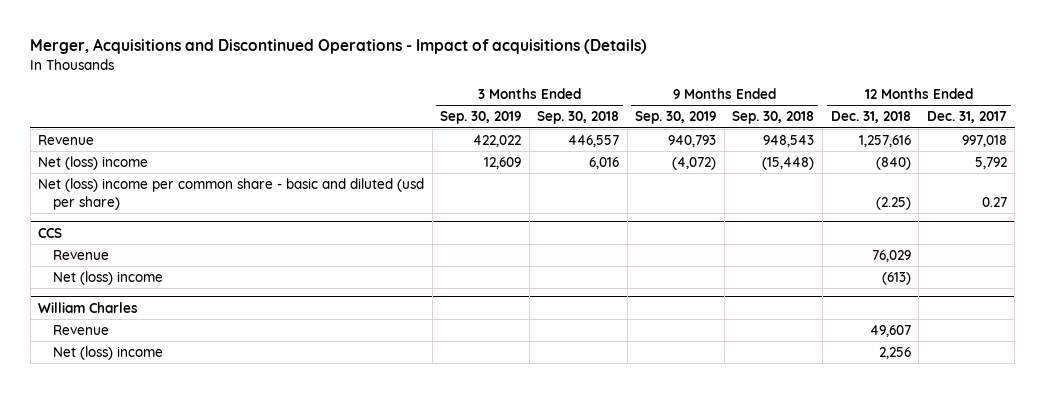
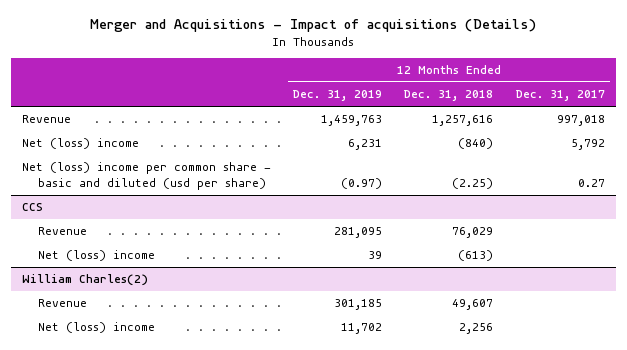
- Merger, Acquisitions and Discontinued Operations - Impact of acquisitions (Details)
+ Merger and Acquisitions - Impact of acquisitions (Details)
- | 3 Months Ended Sep. 30, 2019 | 3 Months Ended Sep. 30, 2018 | 9 Months Ended Sep. 30, 2019 | 9 Months Ended Sep. 30, 2018 | 12 Months Ended Dec. 31, 2018 | 12 Months Ended Dec. 31, 2017
+ | 12 Months Ended Dec. 31, 2019 | 12 Months Ended Dec. 31, 2018 | 12 Months Ended Dec. 31, 2017
- William Charles
+ William Charles(2)

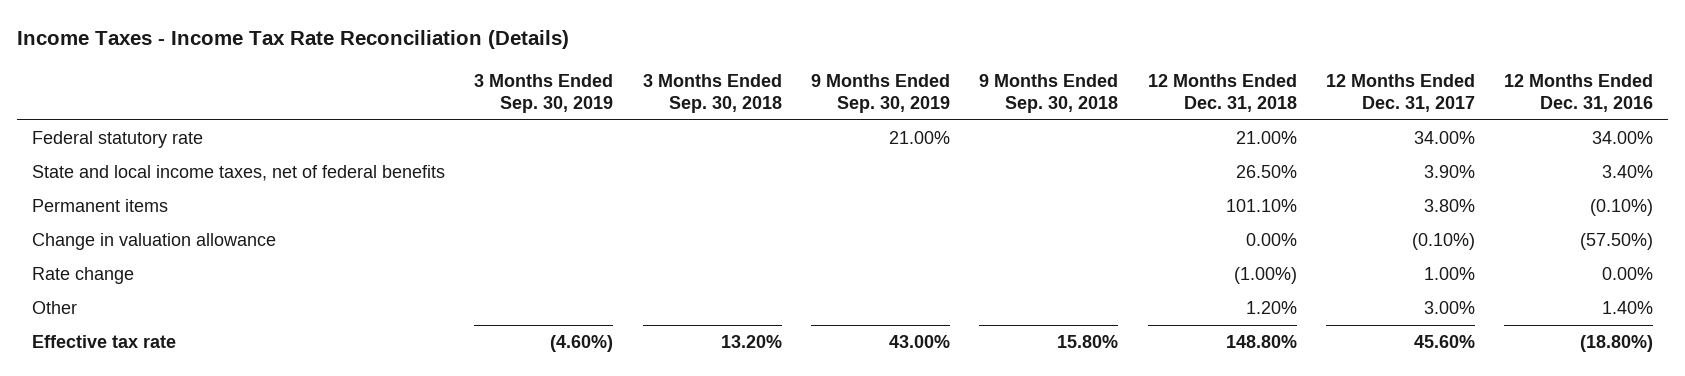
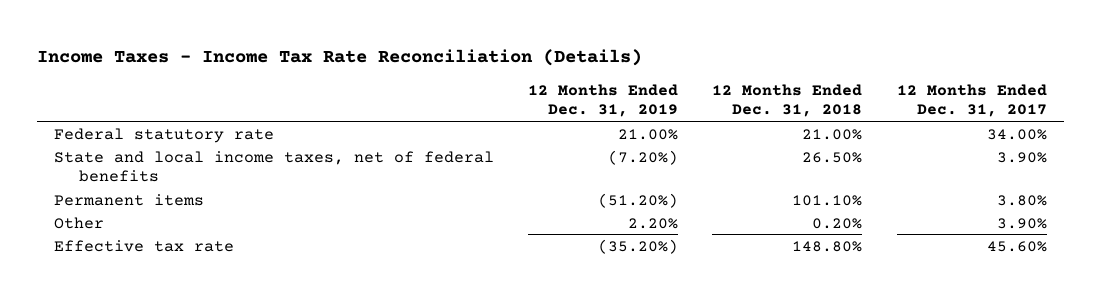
- | 3 Months Ended Sep. 30, 2019 | 3 Months Ended Sep. 30, 2018 | 9 Months Ended Sep. 30, 2019 | 9 Months Ended Sep. 30, 2018 | 12 Months Ended Dec. 31, 2018 | 12 Months Ended Dec. 31, 2017 | 12 Months Ended Dec. 31, 2016
+ | 12 Months Ended Dec. 31, 2019 | 12 Months Ended Dec. 31, 2018 | 12 Months Ended Dec. 31, 2017
- Change in valuation allowance | | | | | 0.00% | (0.10%) | (57.50%)
- Rate change | | | | | (1.00%) | 1.00% | 0.00%
- Other | | | | | 1.20% | 3.00% | 1.40%
+ Other | 2.20% | 0.20% | 3.90%

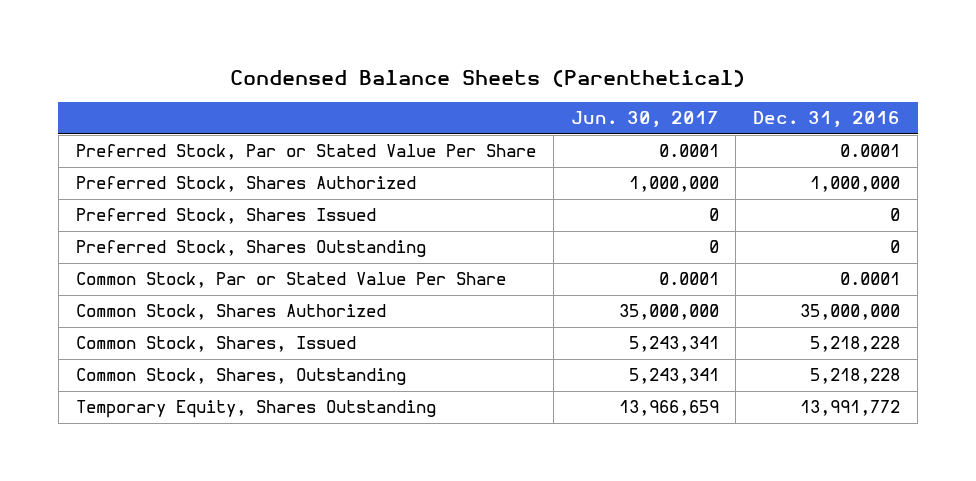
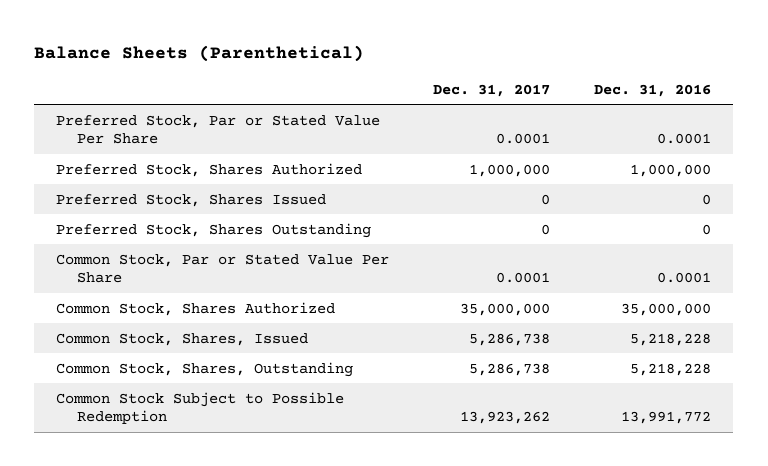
- Condensed Balance Sheets (Parenthetical)
+ Balance Sheets (Parenthetical)
- | Jun. 30, 2017 | Dec. 31, 2016
+ | Dec. 31, 2017 | Dec. 31, 2016
- Temporary Equity, Shares Outstanding | 13,966,659 | 13,991,772
+ Common Stock Subject to Possible Redemption | 13,923,262 | 13,991,772

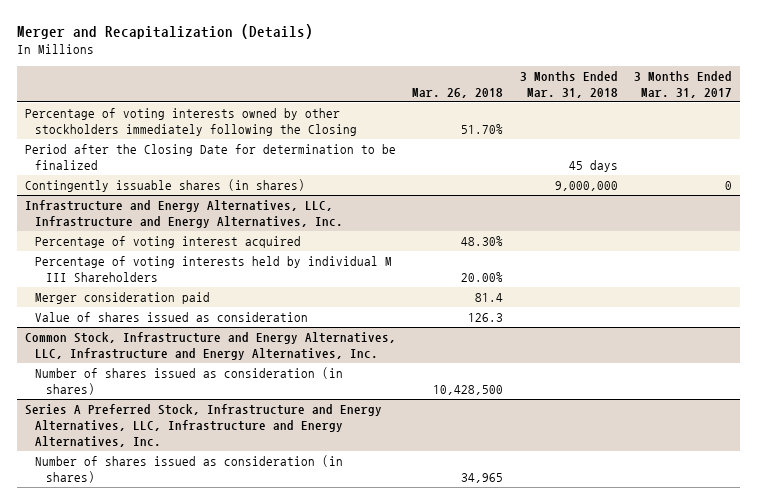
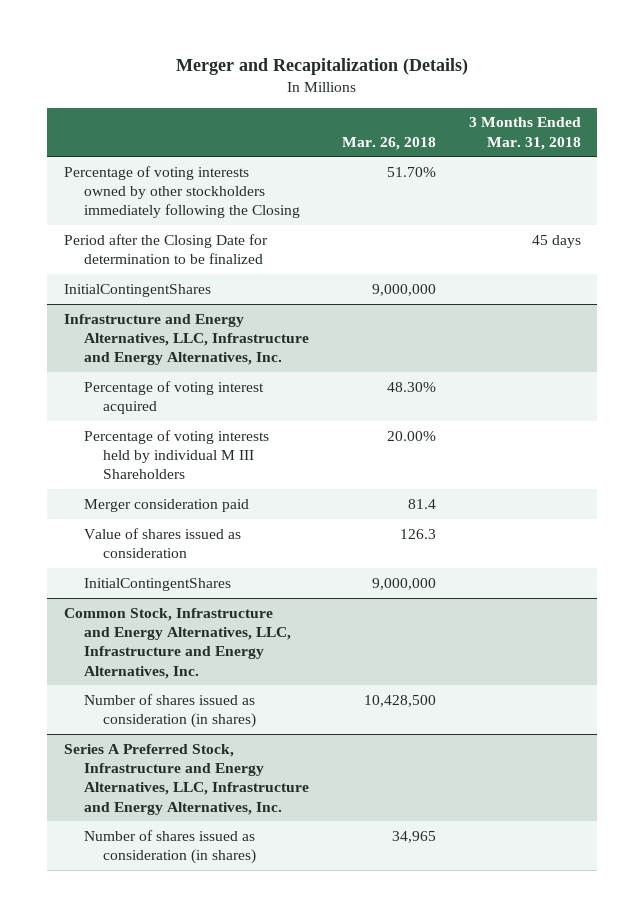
- | Mar. 26, 2018 | 3 Months Ended Mar. 31, 2018 | 3 Months Ended Mar. 31, 2017
+ | Mar. 26, 2018 | 3 Months Ended Mar. 31, 2018
- Contingently issuable shares (in shares) | | 9,000,000 | 0
+ InitialContingentShares | 9,000,000 |
@ Infrastructure and Energy Alternatives, LLC, Infrastructure and Energy Alternatives, Inc.
+ InitialContingentShares | 9,000,000 |

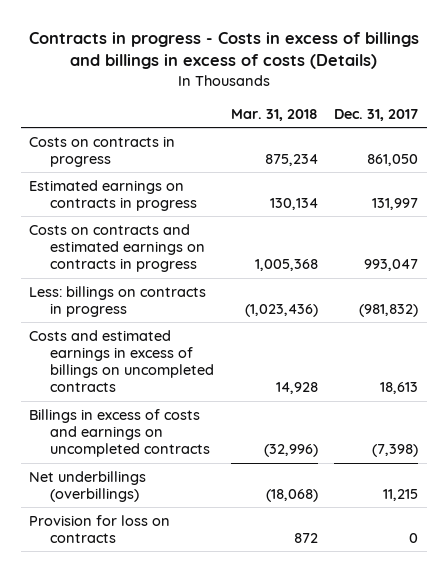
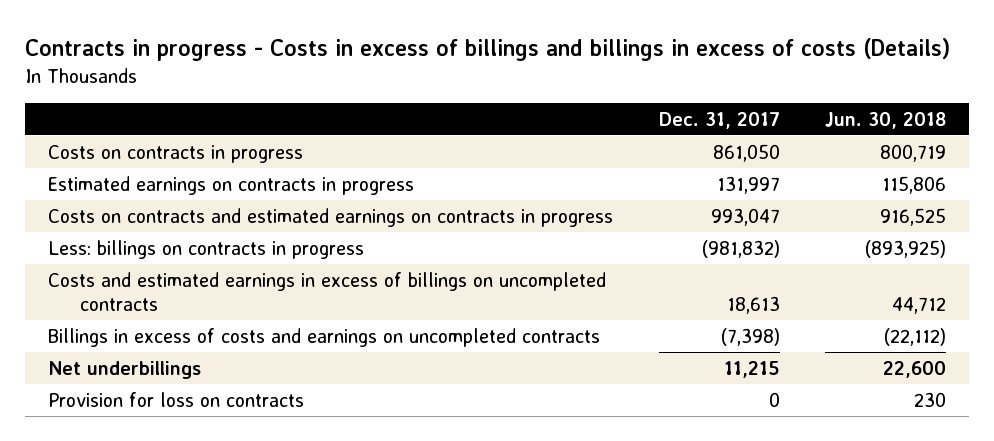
- | Mar. 31, 2018 | Dec. 31, 2017
+ | Dec. 31, 2017 | Jun. 30, 2018
- Net underbillings (overbillings) | (18,068) | 11,215
+ Net underbillings | 11,215 | 22,600

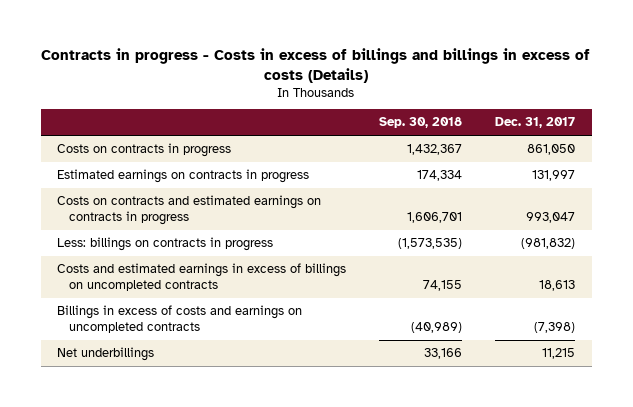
- | Dec. 31, 2017 | Jun. 30, 2018
+ | Sep. 30, 2018 | Dec. 31, 2017
- Provision for loss on contracts | 0 | 230

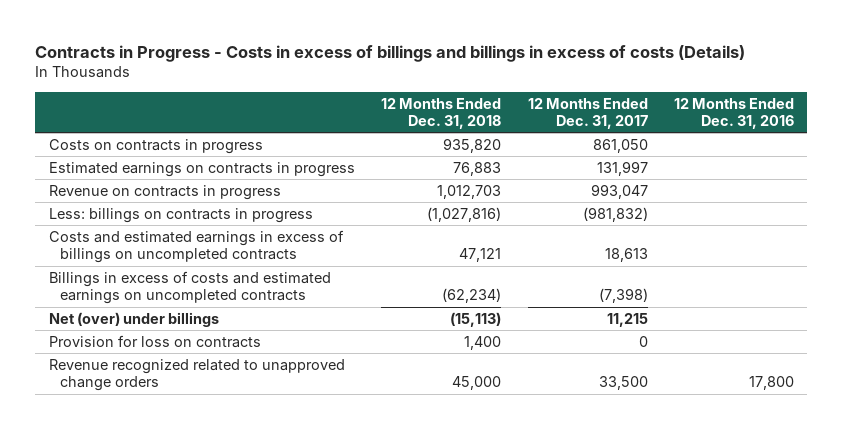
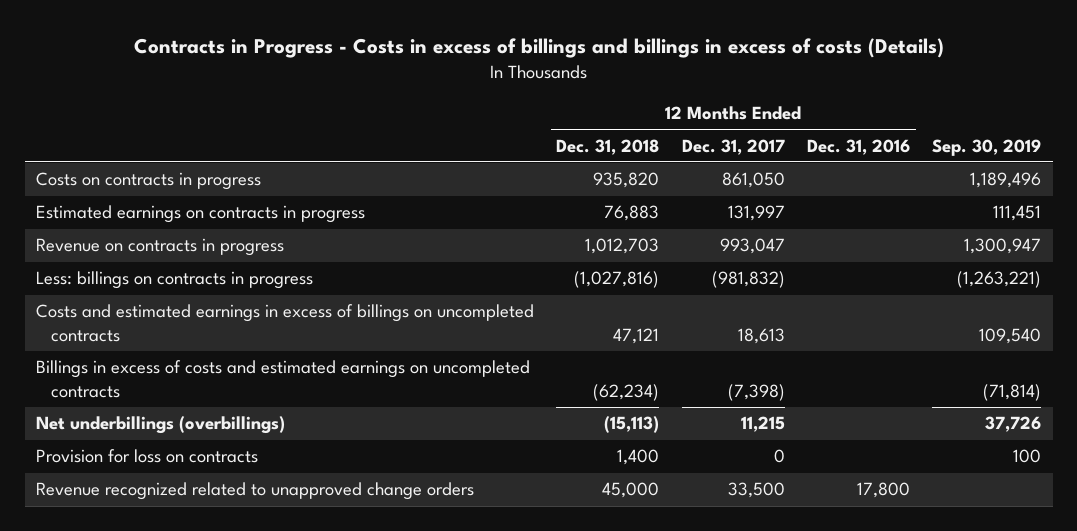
- | 12 Months Ended Dec. 31, 2018 | 12 Months Ended Dec. 31, 2017 | 12 Months Ended Dec. 31, 2016
+ | 12 Months Ended Dec. 31, 2018 | 12 Months Ended Dec. 31, 2017 | 12 Months Ended Dec. 31, 2016 | Sep. 30, 2019
- Net (over) under billings | (15,113) | 11,215 |
+ Net underbillings (overbillings) | (15,113) | 11,215 | | 37,726

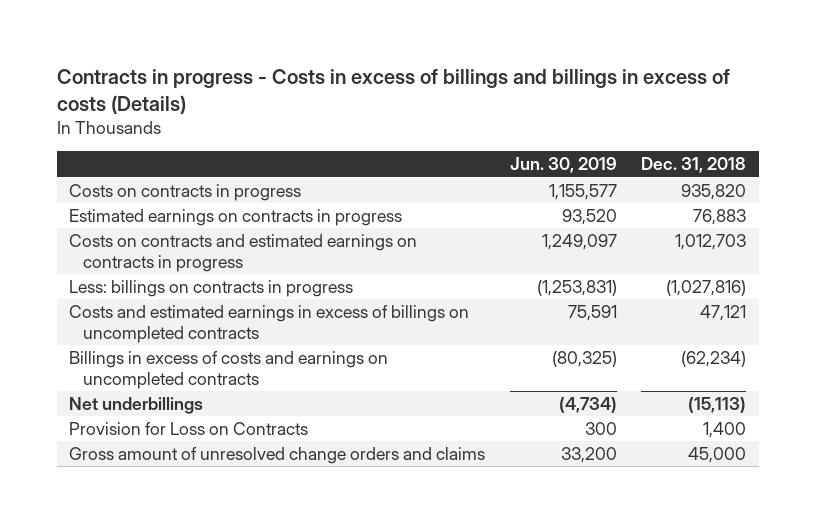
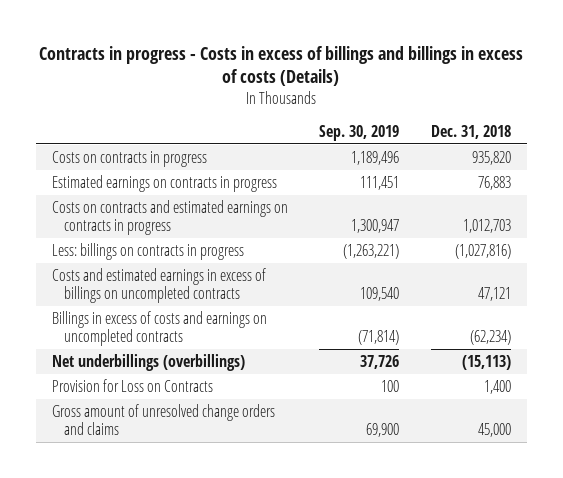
- | Jun. 30, 2019 | Dec. 31, 2018
+ | Sep. 30, 2019 | Dec. 31, 2018
- Net underbillings | (4,734) | (15,113)
+ Net underbillings (overbillings) | 37,726 | (15,113)

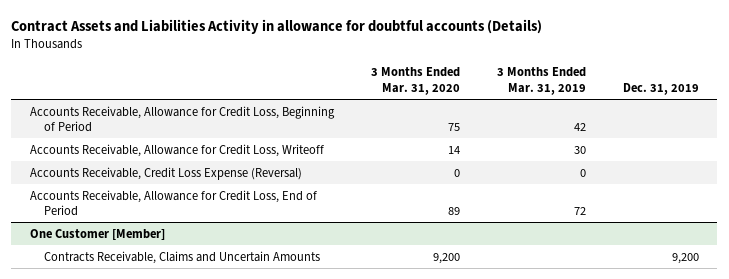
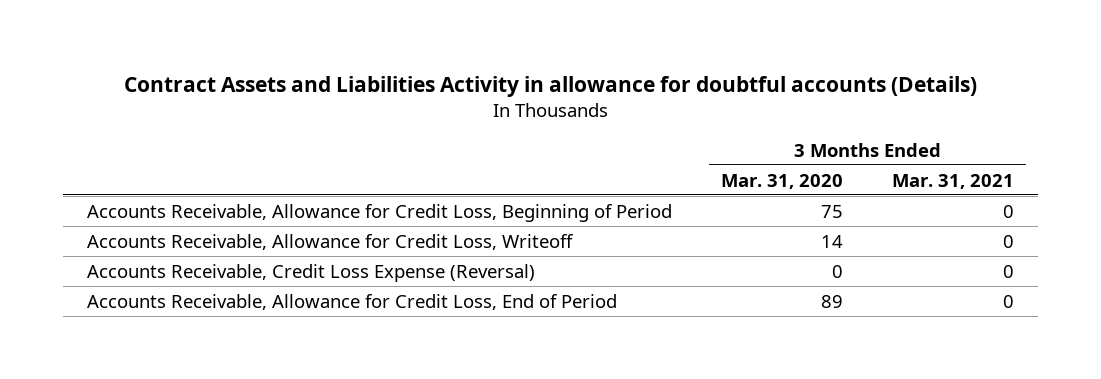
- | 3 Months Ended Mar. 31, 2020 | 3 Months Ended Mar. 31, 2019 | Dec. 31, 2019
+ | 3 Months Ended Mar. 31, 2020 | 3 Months Ended Mar. 31, 2021
- One Customer [Member]
- Contracts Receivable, Claims and Uncertain Amounts | 9,200 | | 9,200

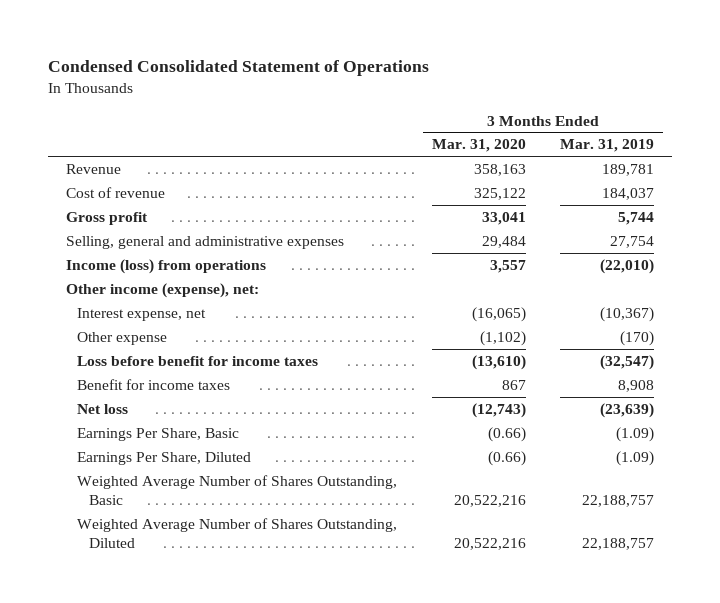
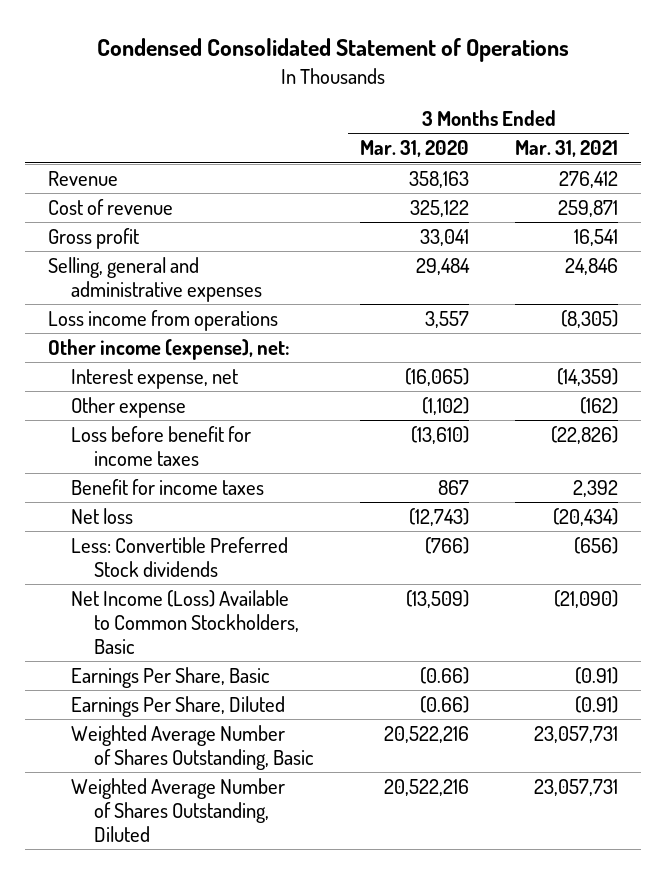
- | 3 Months Ended Mar. 31, 2020 | 3 Months Ended Mar. 31, 2019
+ | 3 Months Ended Mar. 31, 2020 | 3 Months Ended Mar. 31, 2021
- Income (loss) from operations | 3,557 | (22,010)
+ Loss income from operations | 3,557 | (8,305)
+ Less: Convertible Preferred Stock dividends | (766) | (656)
+ Net Income (Loss) Available to Common Stockholders, Basic | (13,509) | (21,090)

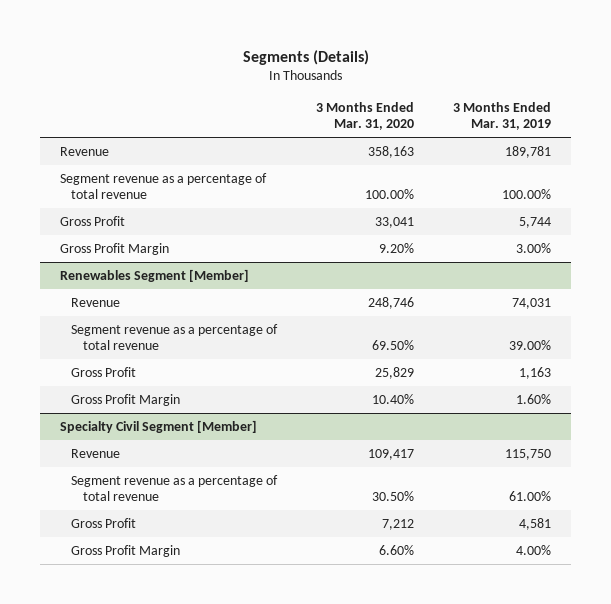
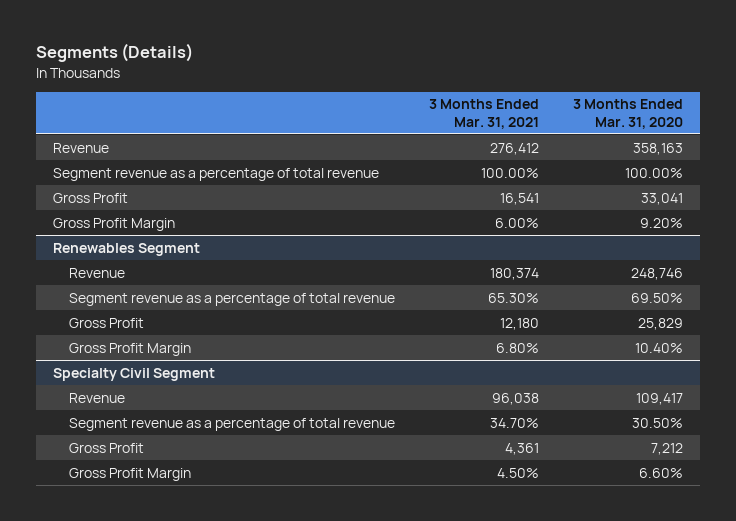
- | 3 Months Ended Mar. 31, 2020 | 3 Months Ended Mar. 31, 2019
+ | 3 Months Ended Mar. 31, 2021 | 3 Months Ended Mar. 31, 2020
- Renewables Segment [Member]
+ Renewables Segment
- Specialty Civil Segment [Member]
+ Specialty Civil Segment

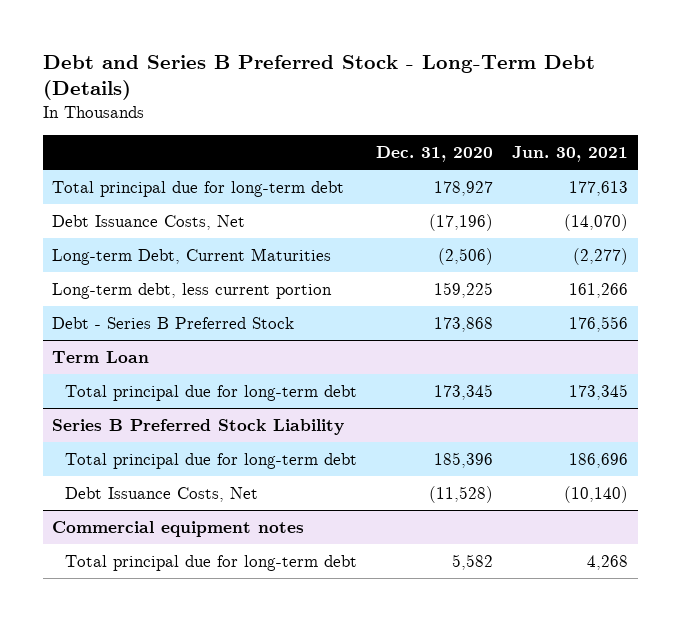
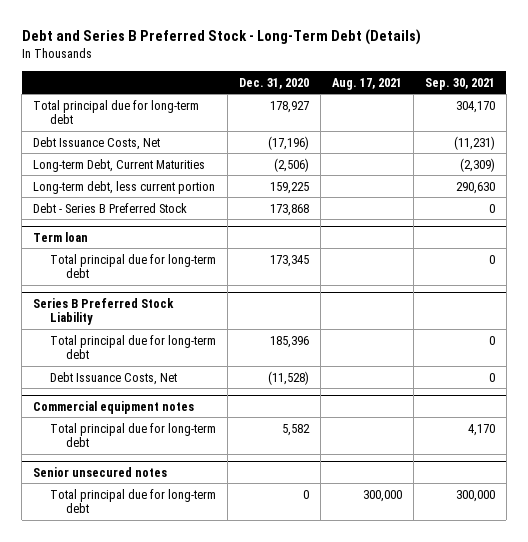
- | Dec. 31, 2020 | Jun. 30, 2021
+ | Dec. 31, 2020 | Aug. 17, 2021 | Sep. 30, 2021
- Term Loan
+ Term loan
+ Senior unsecured notes
+ Total principal due for long-term debt | 0 | 300,000 | 300,000

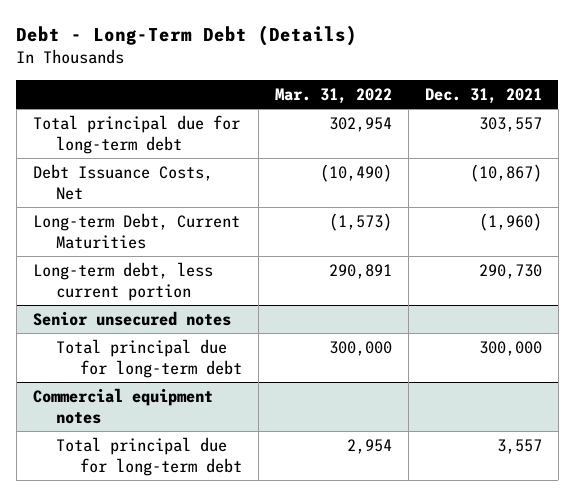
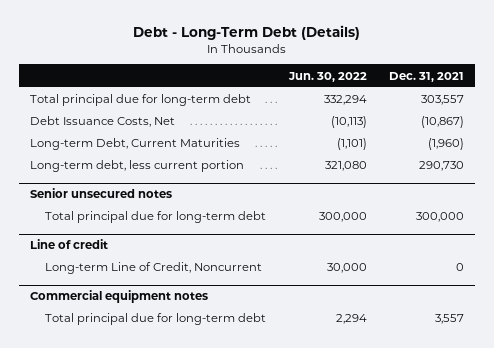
- | Mar. 31, 2022 | Dec. 31, 2021
+ | Jun. 30, 2022 | Dec. 31, 2021
+ Line of credit
+ Long-term Line of Credit, Noncurrent | 30,000 | 0

